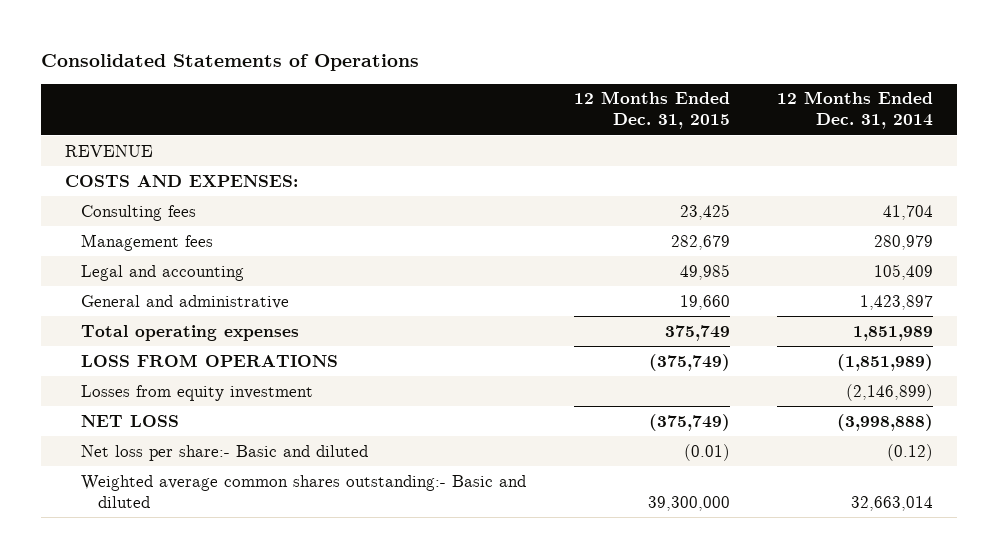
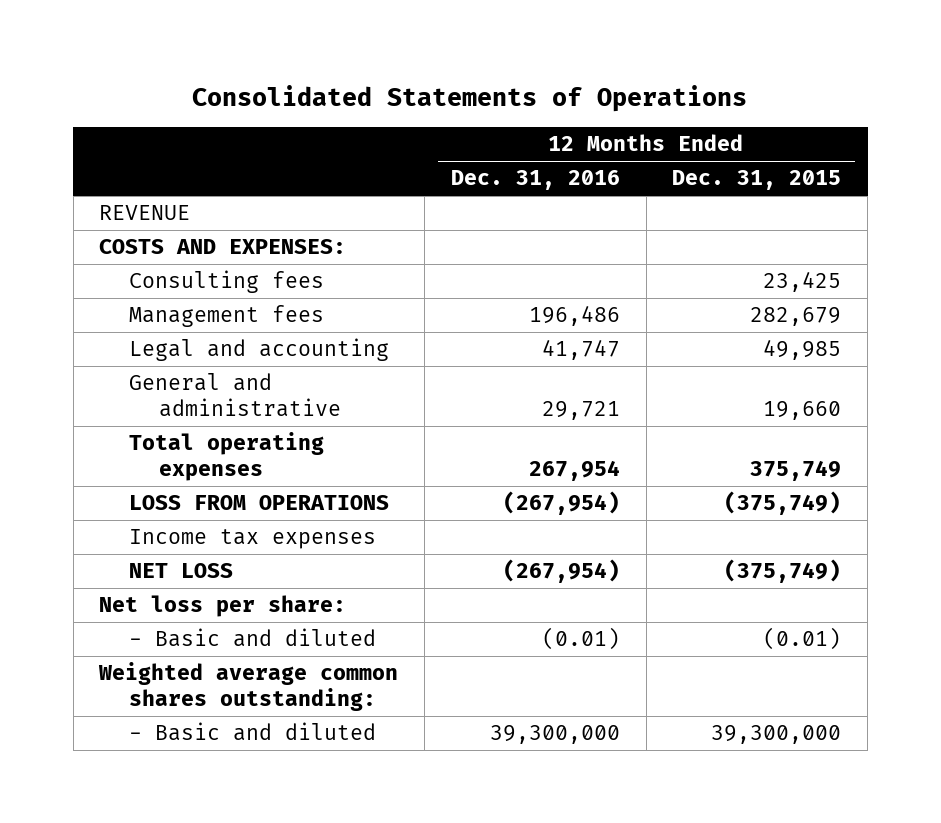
- | 12 Months Ended Dec. 31, 2015 | 12 Months Ended Dec. 31, 2014
+ | 12 Months Ended Dec. 31, 2016 | 12 Months Ended Dec. 31, 2015
- Losses from equity investment | | (2,146,899)
+ Income tax expenses
- Net loss per share:- Basic and diluted | (0.01) | (0.12)
- Weighted average common shares outstanding:- Basic and diluted | 39,300,000 | 32,663,014
+ Net loss per share:
+ - Basic and diluted | (0.01) | (0.01)
+ Weighted average common shares outstanding:
+ - Basic and diluted | 39,300,000 | 39,300,000

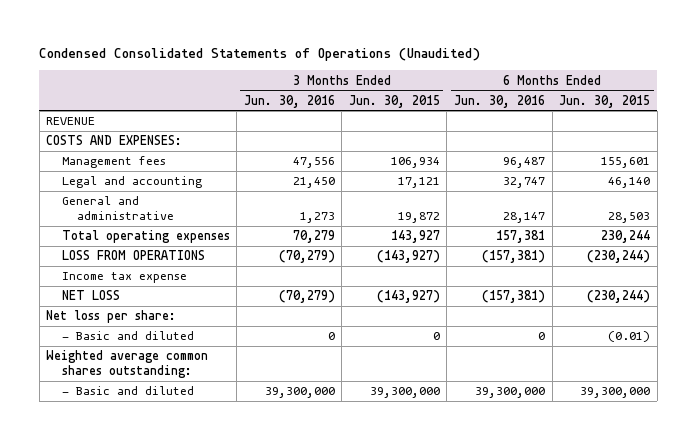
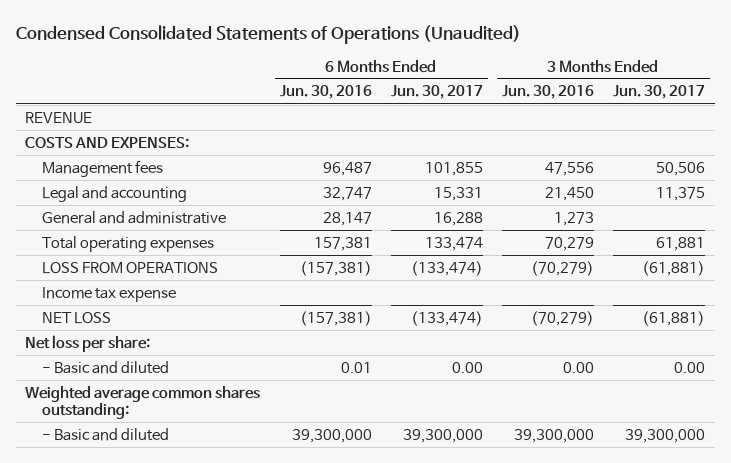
- | 3 Months Ended Jun. 30, 2016 | 3 Months Ended Jun. 30, 2015 | 6 Months Ended Jun. 30, 2016 | 6 Months Ended Jun. 30, 2015
+ | 6 Months Ended Jun. 30, 2016 | 6 Months Ended Jun. 30, 2017 | 3 Months Ended Jun. 30, 2016 | 3 Months Ended Jun. 30, 2017
- - Basic and diluted | 0 | 0 | 0 | (0.01)
+ - Basic and diluted | 0.01 | 0.00 | 0.00 | 0.00

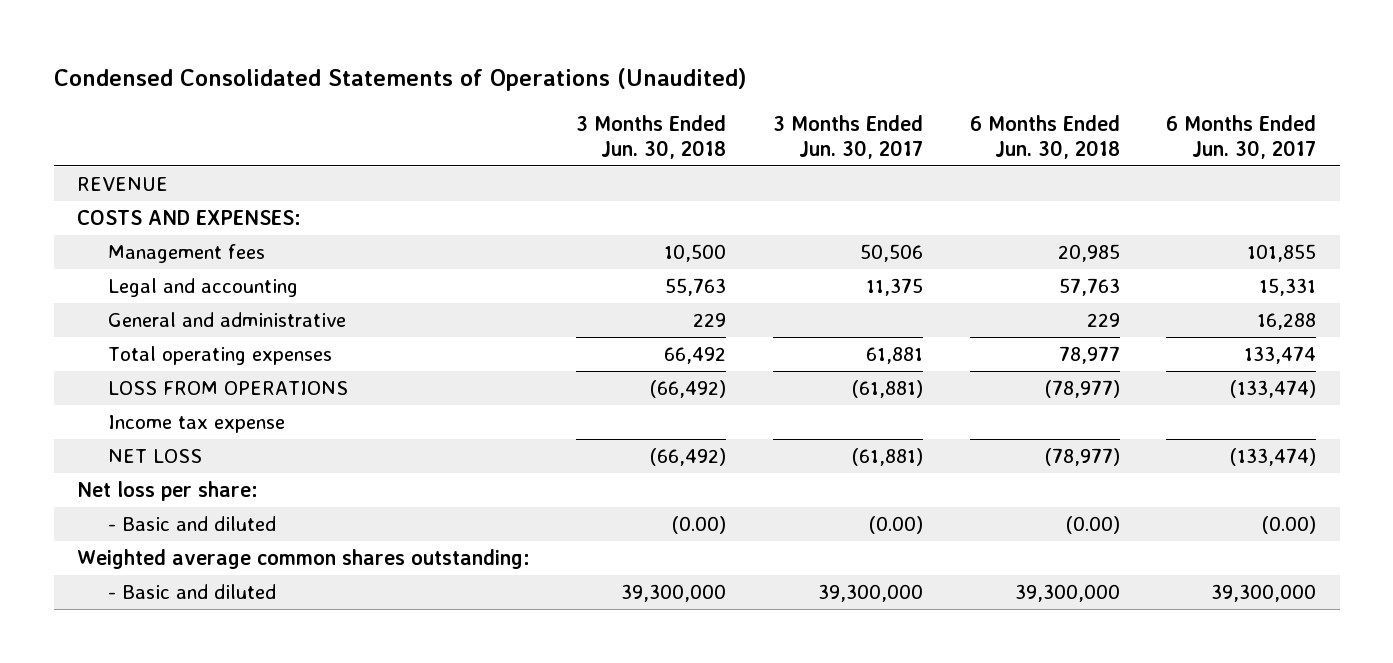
- | 6 Months Ended Jun. 30, 2016 | 6 Months Ended Jun. 30, 2017 | 3 Months Ended Jun. 30, 2016 | 3 Months Ended Jun. 30, 2017
+ | 3 Months Ended Jun. 30, 2018 | 3 Months Ended Jun. 30, 2017 | 6 Months Ended Jun. 30, 2018 | 6 Months Ended Jun. 30, 2017
- - Basic and diluted | 0.01 | 0.00 | 0.00 | 0.00
+ - Basic and diluted | (0.00) | (0.00) | (0.00) | (0.00)

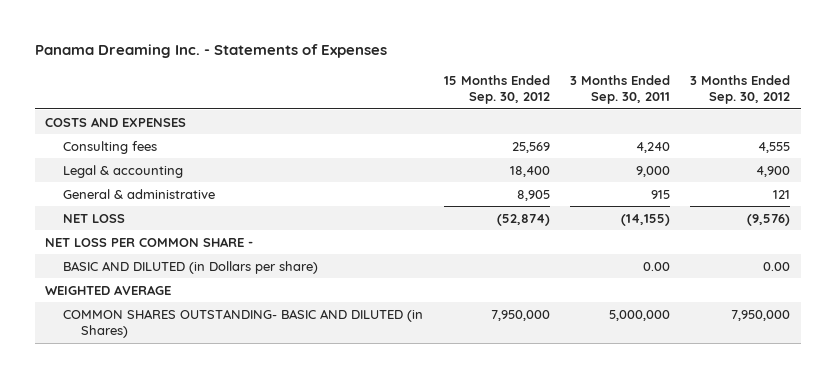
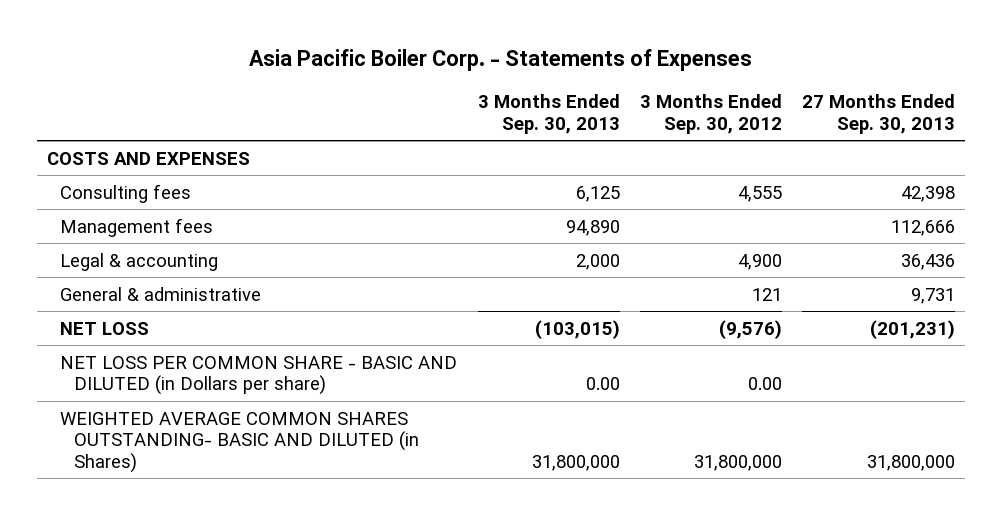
- Panama Dreaming Inc. - Statements of Expenses
+ Asia Pacific Boiler Corp. - Statements of Expenses
- | 15 Months Ended Sep. 30, 2012 | 3 Months Ended Sep. 30, 2011 | 3 Months Ended Sep. 30, 2012
+ | 3 Months Ended Sep. 30, 2013 | 3 Months Ended Sep. 30, 2012 | 27 Months Ended Sep. 30, 2013
+ Management fees | 94,890 | | 112,666
- NET LOSS PER COMMON SHARE -
- BASIC AND DILUTED (in Dollars per share) | | 0.00 | 0.00
- WEIGHTED AVERAGE
- COMMON SHARES OUTSTANDING- BASIC AND DILUTED (in Shares) | 7,950,000 | 5,000,000 | 7,950,000
+ NET LOSS PER COMMON SHARE - BASIC AND DILUTED (in Dollars per share) | 0.00 | 0.00 |
+ WEIGHTED AVERAGE COMMON SHARES OUTSTANDING- BASIC AND DILUTED (in Shares) | 31,800,000 | 31,800,000 | 31,800,000

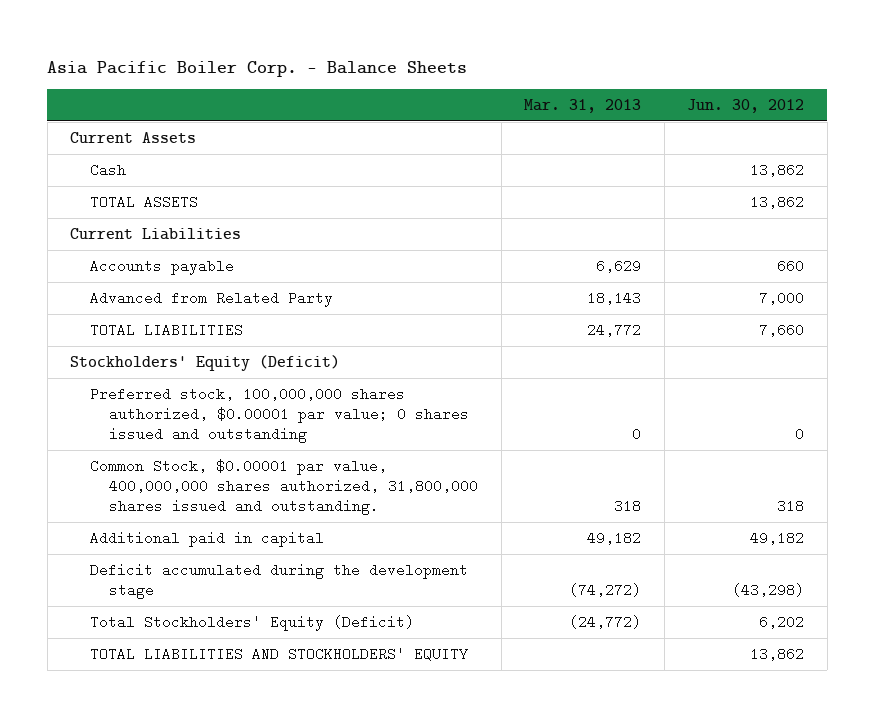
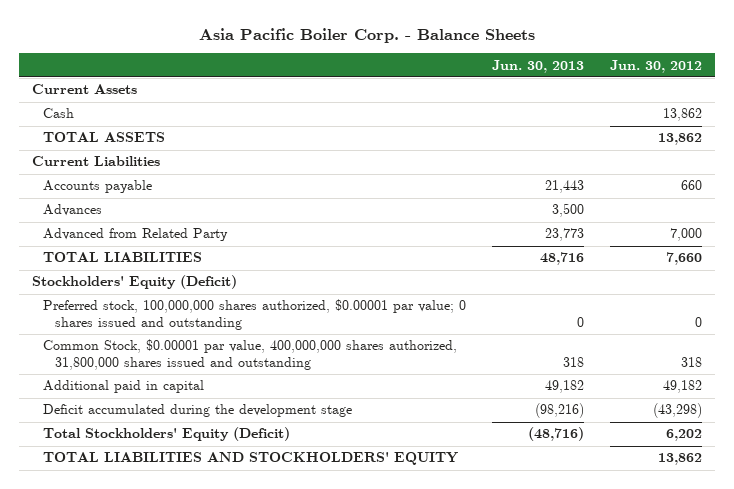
- | Mar. 31, 2013 | Jun. 30, 2012
+ | Jun. 30, 2013 | Jun. 30, 2012
+ Advances | 3,500 |
- Common Stock, $0.00001 par value, 400,000,000 shares authorized, 31,800,000 shares issued and outstanding. | 318 | 318
+ Common Stock, $0.00001 par value, 400,000,000 shares authorized, 31,800,000 shares issued and outstanding | 318 | 318

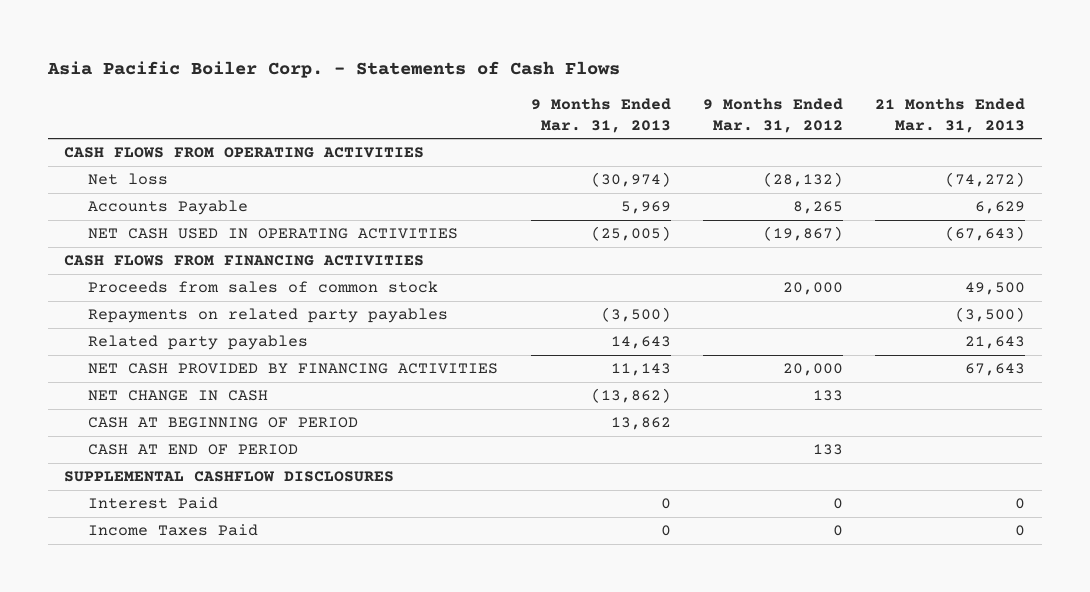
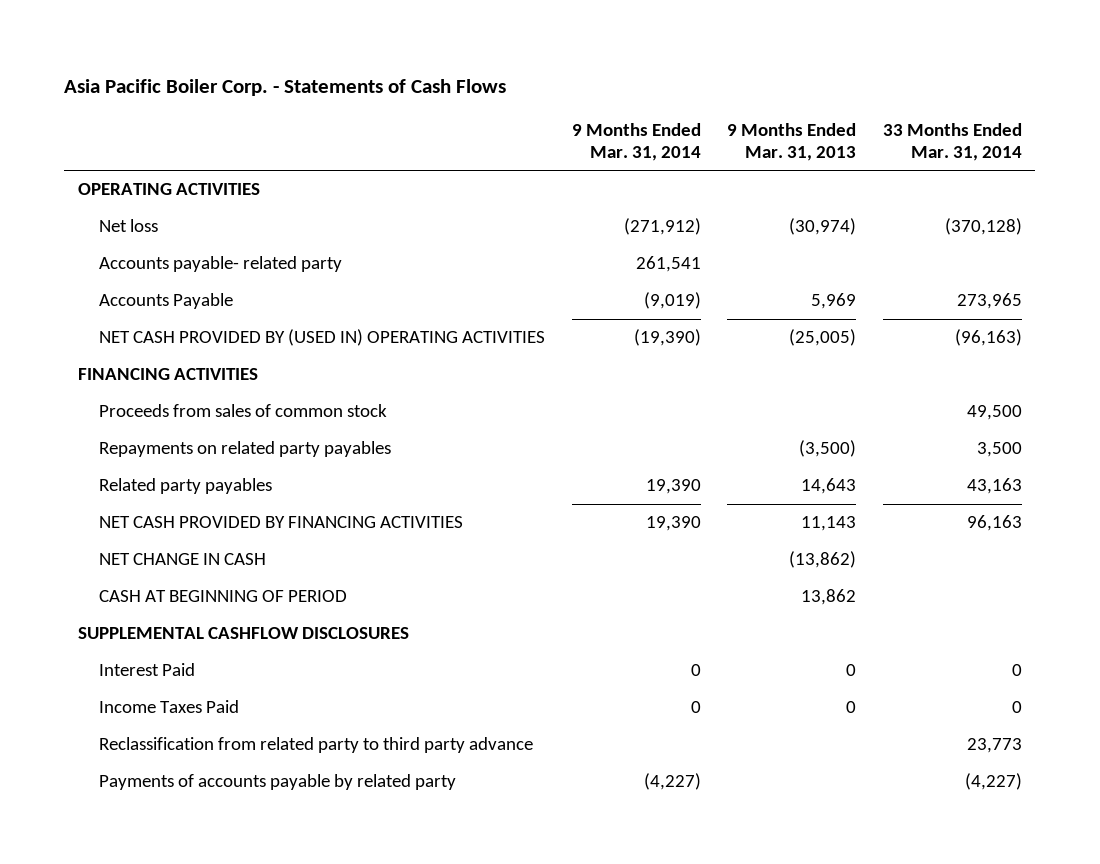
- | 9 Months Ended Mar. 31, 2013 | 9 Months Ended Mar. 31, 2012 | 21 Months Ended Mar. 31, 2013
+ | 9 Months Ended Mar. 31, 2014 | 9 Months Ended Mar. 31, 2013 | 33 Months Ended Mar. 31, 2014
- CASH FLOWS FROM OPERATING ACTIVITIES
+ OPERATING ACTIVITIES
+ Accounts payable- related party | 261,541 | |
- NET CASH USED IN OPERATING ACTIVITIES | (25,005) | (19,867) | (67,643)
- CASH FLOWS FROM FINANCING ACTIVITIES
+ NET CASH PROVIDED BY (USED IN) OPERATING ACTIVITIES | (19,390) | (25,005) | (96,163)
+ FINANCING ACTIVITIES
- CASH AT END OF PERIOD | | 133 |
+ Reclassification from related party to third party advance | | | 23,773
+ Payments of accounts payable by related party | (4,227) | | (4,227)

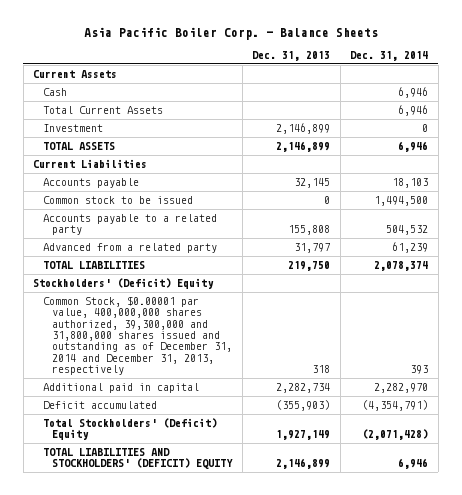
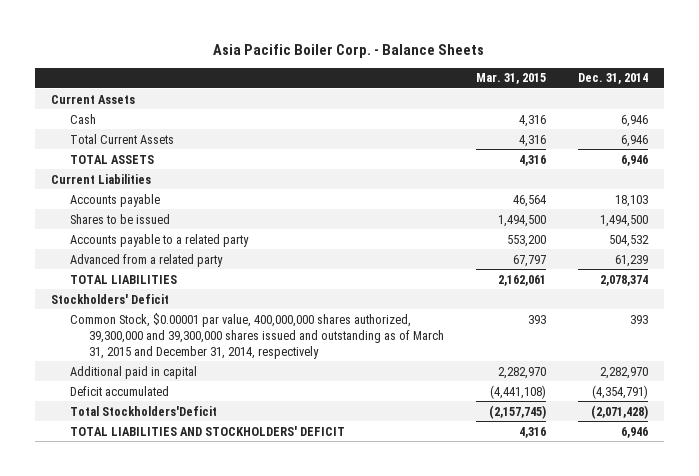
- | Dec. 31, 2013 | Dec. 31, 2014
+ | Mar. 31, 2015 | Dec. 31, 2014
- Investment | 2,146,899 | 0
- Common stock to be issued | 0 | 1,494,500
+ Shares to be issued | 1,494,500 | 1,494,500
- Stockholders' (Deficit) Equity
- Common Stock, $0.00001 par value, 400,000,000 shares authorized, 39,300,000 and 31,800,000 shares issued and outstanding as of December 31, 2014 and December 31, 2013, respectively | 318 | 393
+ Stockholders' Deficit
+ Common Stock, $0.00001 par value, 400,000,000 shares authorized, 39,300,000 and 39,300,000 shares issued and outstanding as of March 31, 2015 and December 31, 2014, respectively | 393 | 393
- Total Stockholders' (Deficit) Equity | 1,927,149 | (2,071,428)
- TOTAL LIABILITIES AND STOCKHOLDERS' (DEFICIT) EQUITY | 2,146,899 | 6,946
+ Total Stockholders'Deficit | (2,157,745) | (2,071,428)
+ TOTAL LIABILITIES AND STOCKHOLDERS' DEFICIT | 4,316 | 6,946

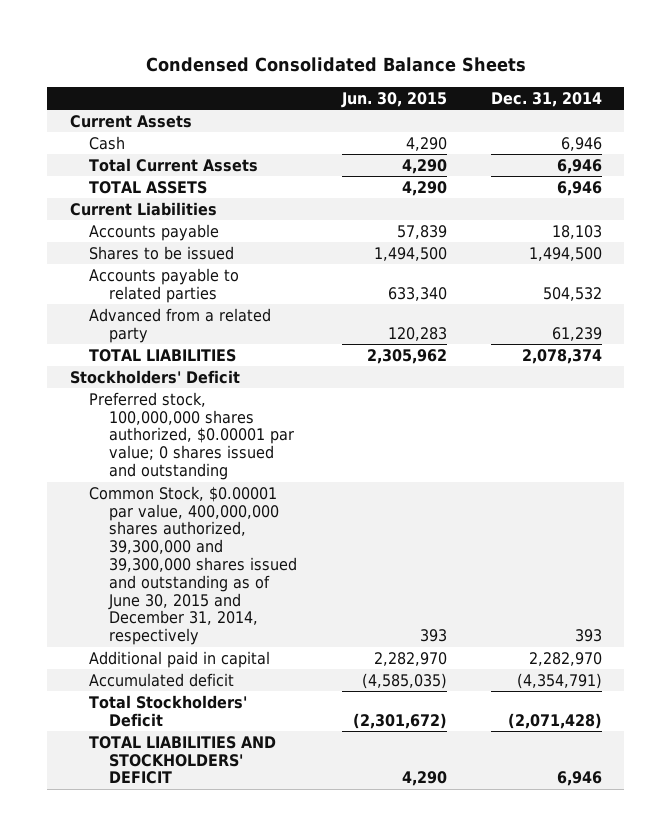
- Asia Pacific Boiler Corp. - Balance Sheets
+ Condensed Consolidated Balance Sheets
- | Mar. 31, 2015 | Dec. 31, 2014
+ | Jun. 30, 2015 | Dec. 31, 2014
- Accounts payable to a related party | 553,200 | 504,532
+ Accounts payable to related parties | 633,340 | 504,532
- Common Stock, $0.00001 par value, 400,000,000 shares authorized, 39,300,000 and 39,300,000 shares issued and outstanding as of March 31, 2015 and December 31, 2014, respectively | 393 | 393
+ Preferred stock, 100,000,000 shares authorized, $0.00001 par value; 0 shares issued and outstanding
+ Common Stock, $0.00001 par value, 400,000,000 shares authorized, 39,300,000 and 39,300,000 shares issued and outstanding as of June 30, 2015 and December 31, 2014, respectively | 393 | 393
- Deficit accumulated | (4,441,108) | (4,354,791)
- Total Stockholders'Deficit | (2,157,745) | (2,071,428)
+ Accumulated deficit | (4,585,035) | (4,354,791)
+ Total Stockholders' Deficit | (2,301,672) | (2,071,428)

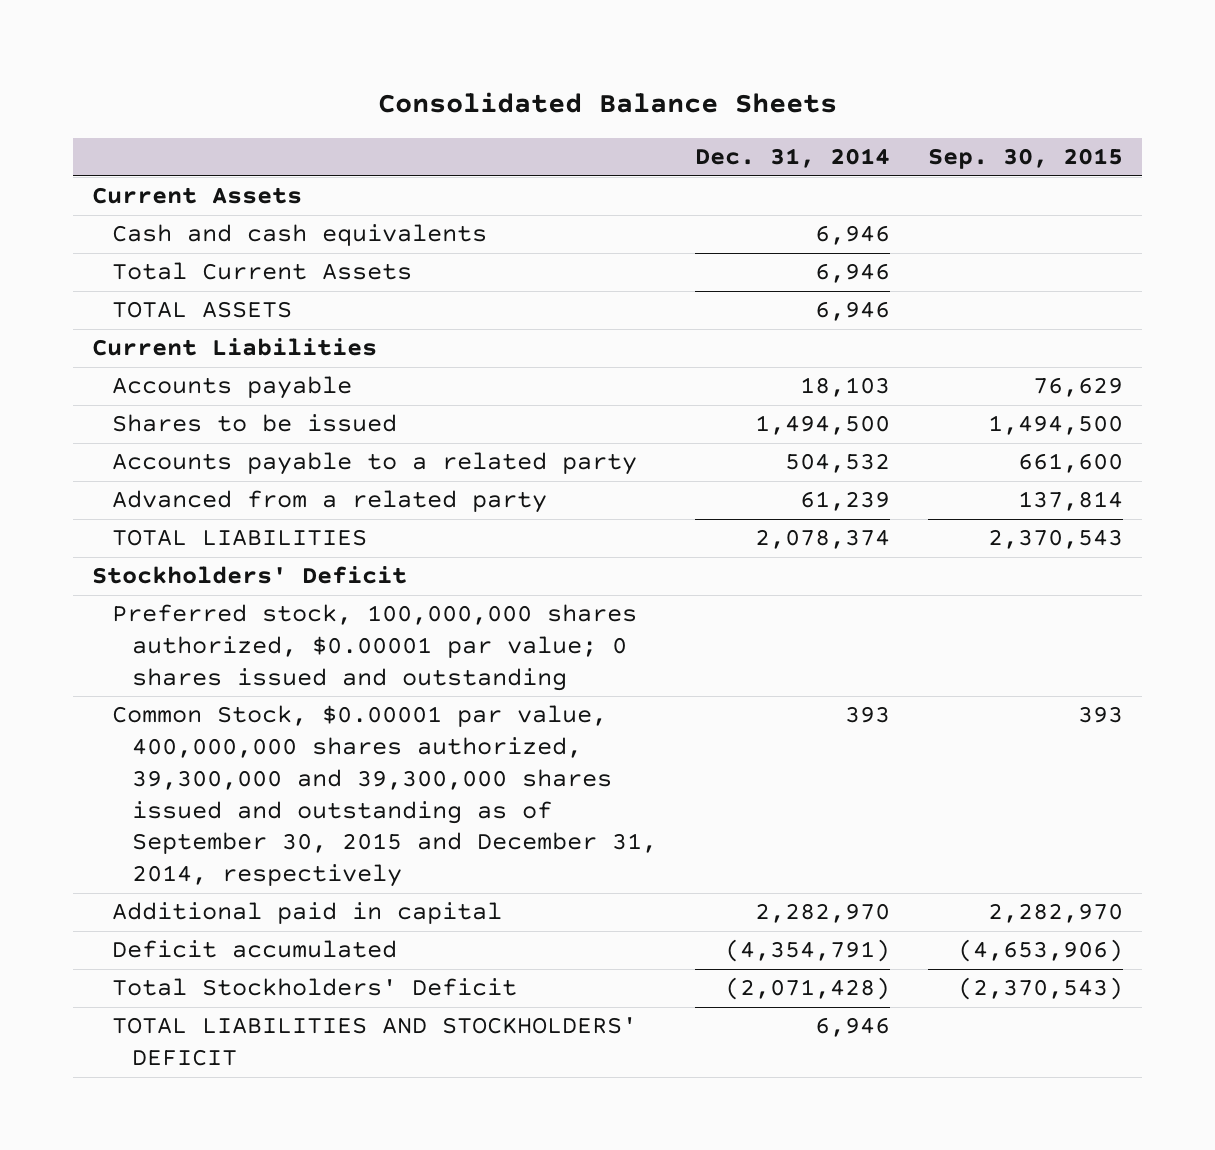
- Condensed Consolidated Balance Sheets
+ Consolidated Balance Sheets
- | Jun. 30, 2015 | Dec. 31, 2014
+ | Dec. 31, 2014 | Sep. 30, 2015
- Cash | 4,290 | 6,946
+ Cash and cash equivalents | 6,946 |
- Accounts payable to related parties | 633,340 | 504,532
+ Accounts payable to a related party | 504,532 | 661,600
- Common Stock, $0.00001 par value, 400,000,000 shares authorized, 39,300,000 and 39,300,000 shares issued and outstanding as of June 30, 2015 and December 31, 2014, respectively | 393 | 393
+ Common Stock, $0.00001 par value, 400,000,000 shares authorized, 39,300,000 and 39,300,000 shares issued and outstanding as of September 30, 2015 and December 31, 2014, respectively | 393 | 393
- Accumulated deficit | (4,585,035) | (4,354,791)
+ Deficit accumulated | (4,354,791) | (4,653,906)

